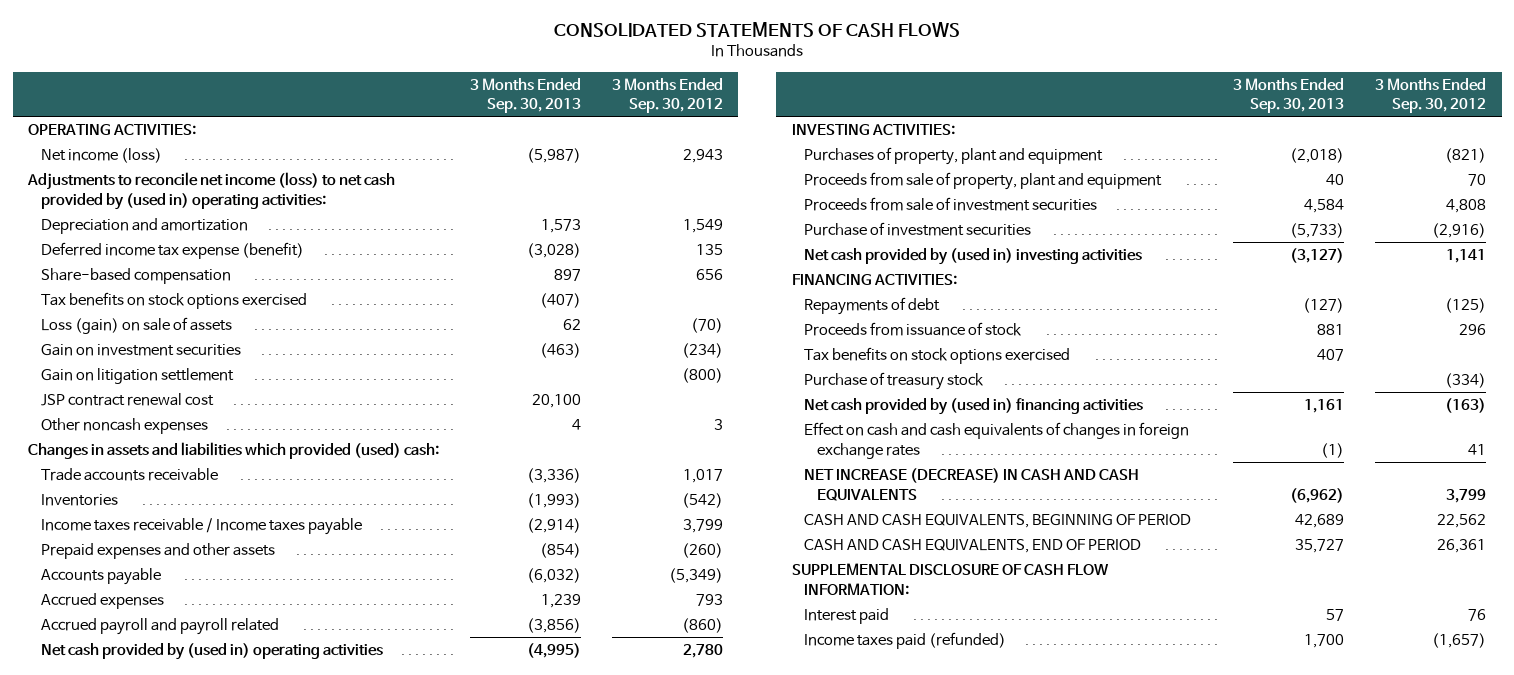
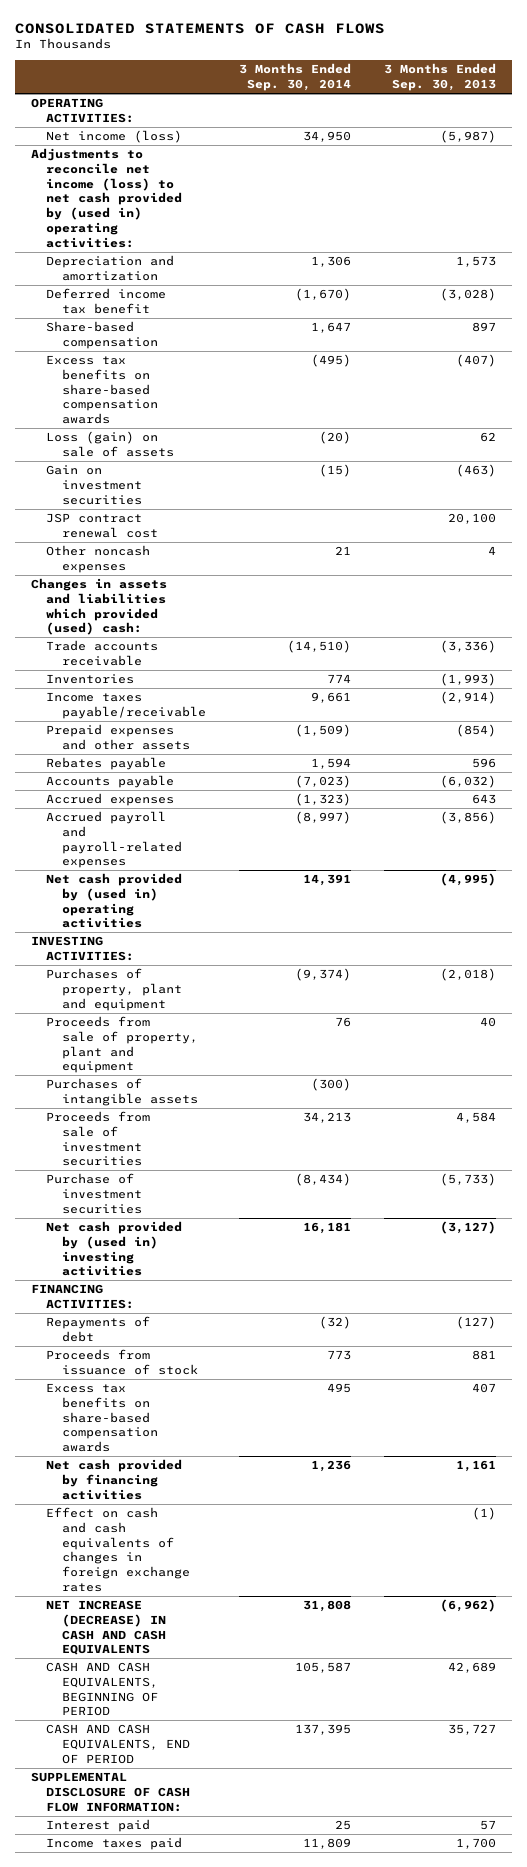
- | 3 Months Ended Sep. 30, 2013 | 3 Months Ended Sep. 30, 2012
+ | 3 Months Ended Sep. 30, 2014 | 3 Months Ended Sep. 30, 2013
- Deferred income tax expense (benefit) | (3,028) | 135
+ Deferred income tax benefit | (1,670) | (3,028)
- Tax benefits on stock options exercised | (407) |
+ Excess tax benefits on share-based compensation awards | (495) | (407)
- Gain on litigation settlement | | (800)
- Income taxes receivable / Income taxes payable | (2,914) | 3,799
+ Income taxes payable/receivable | 9,661 | (2,914)
+ Rebates payable | 1,594 | 596
- Accrued expenses | 1,239 | 793
- Accrued payroll and payroll related | (3,856) | (860)
+ Accrued expenses | (1,323) | 643
+ Accrued payroll and payroll-related expenses | (8,997) | (3,856)
+ Purchases of intangible assets | (300) |
- Tax benefits on stock options exercised | 407 |
- Purchase of treasury stock | | (334)
- Net cash provided by (used in) financing activities | 1,161 | (163)
+ Excess tax benefits on share-based compensation awards | 495 | 407
+ Net cash provided by financing activities | 1,236 | 1,161
- Income taxes paid (refunded) | 1,700 | (1,657)
+ Income taxes paid | 11,809 | 1,700

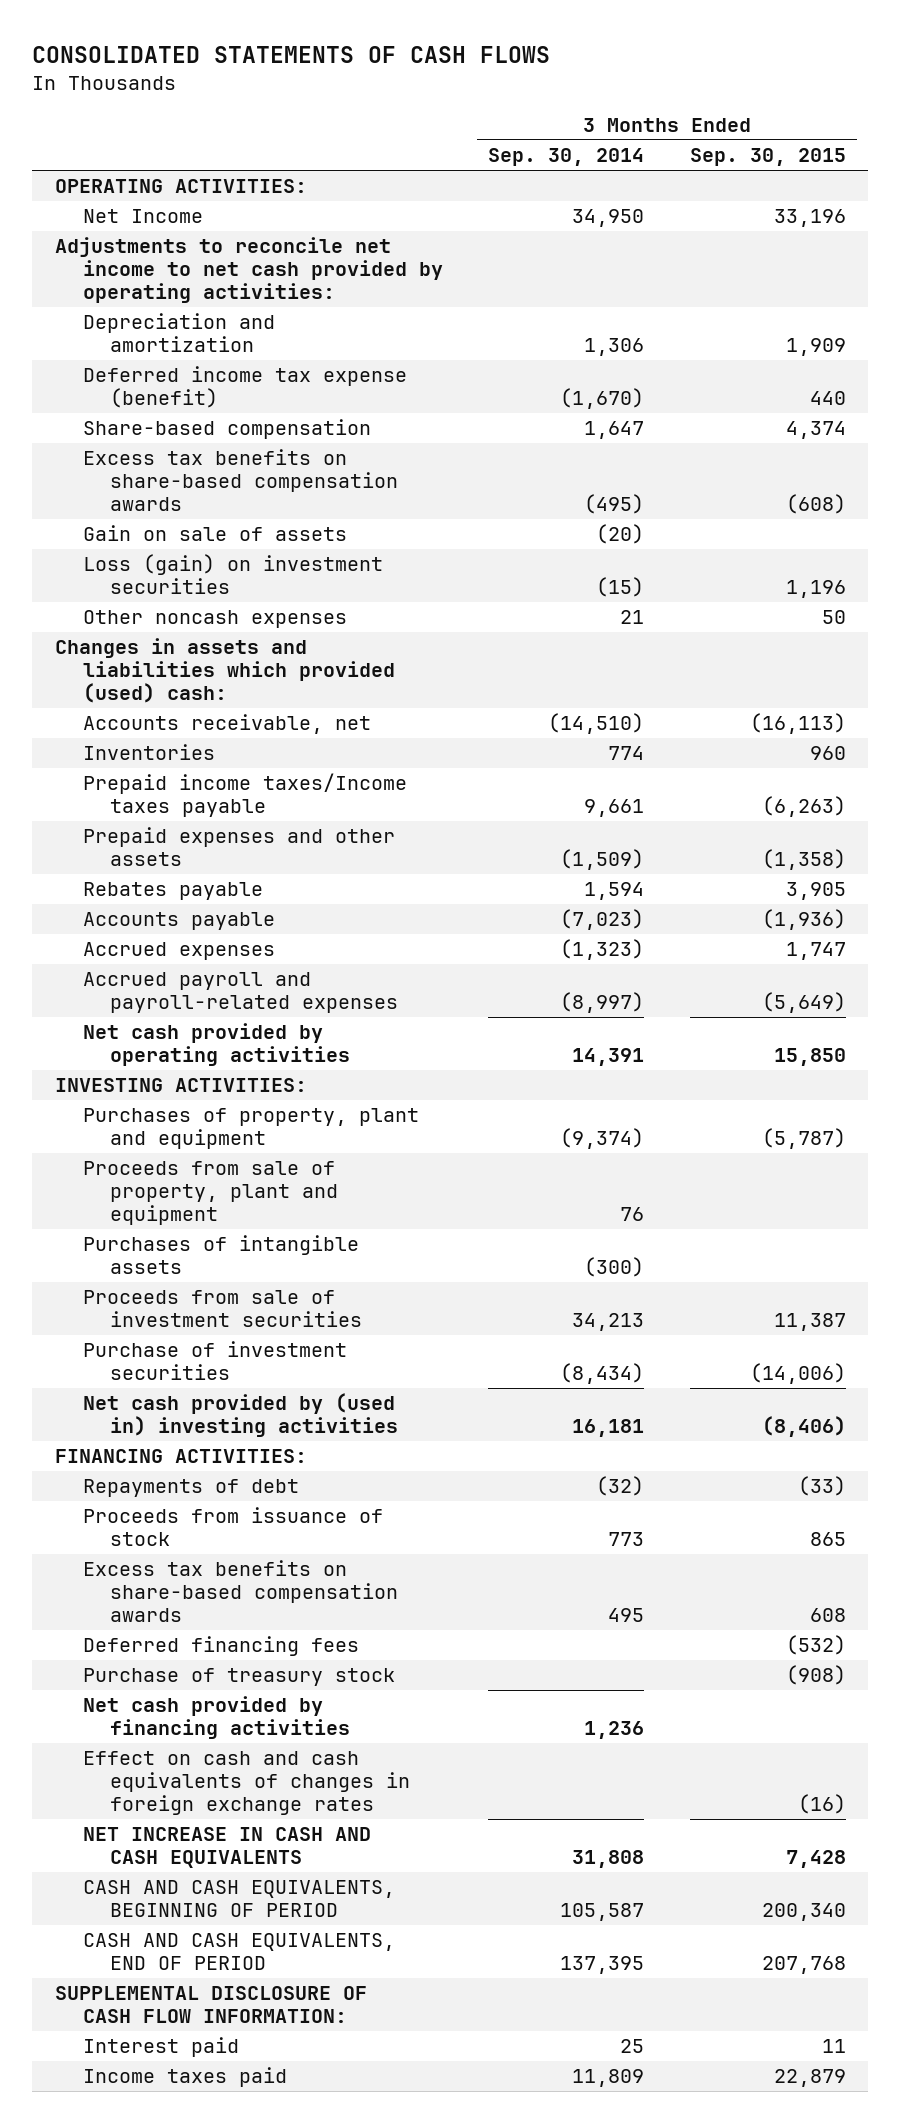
- | 3 Months Ended Sep. 30, 2014 | 3 Months Ended Sep. 30, 2013
+ | 3 Months Ended Sep. 30, 2014 | 3 Months Ended Sep. 30, 2015
- Net income (loss) | 34,950 | (5,987)
- Adjustments to reconcile net income (loss) to net cash provided by (used in) operating activities:
+ Net Income | 34,950 | 33,196
+ Adjustments to reconcile net income to net cash provided by operating activities:
- Deferred income tax benefit | (1,670) | (3,028)
+ Deferred income tax expense (benefit) | (1,670) | 440
- Loss (gain) on sale of assets | (20) | 62
- Gain on investment securities | (15) | (463)
- JSP contract renewal cost | | 20,100
+ Gain on sale of assets | (20) |
+ Loss (gain) on investment securities | (15) | 1,196
- Trade accounts receivable | (14,510) | (3,336)
+ Accounts receivable, net | (14,510) | (16,113)
- Income taxes payable/receivable | 9,661 | (2,914)
+ Prepaid income taxes/Income taxes payable | 9,661 | (6,263)
- Net cash provided by (used in) operating activities | 14,391 | (4,995)
+ Net cash provided by operating activities | 14,391 | 15,850
+ Deferred financing fees | | (532)
+ Purchase of treasury stock | | (908)
- NET INCREASE (DECREASE) IN CASH AND CASH EQUIVALENTS | 31,808 | (6,962)
+ NET INCREASE IN CASH AND CASH EQUIVALENTS | 31,808 | 7,428

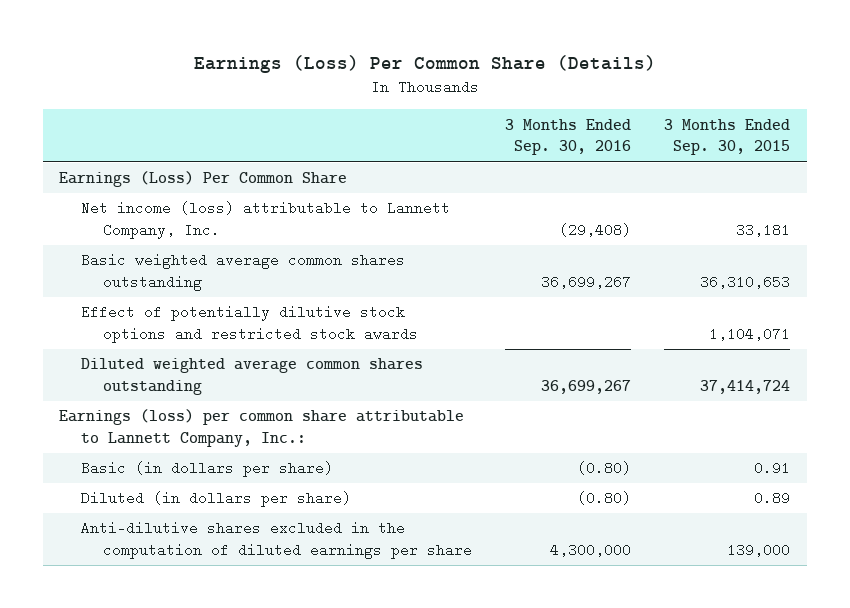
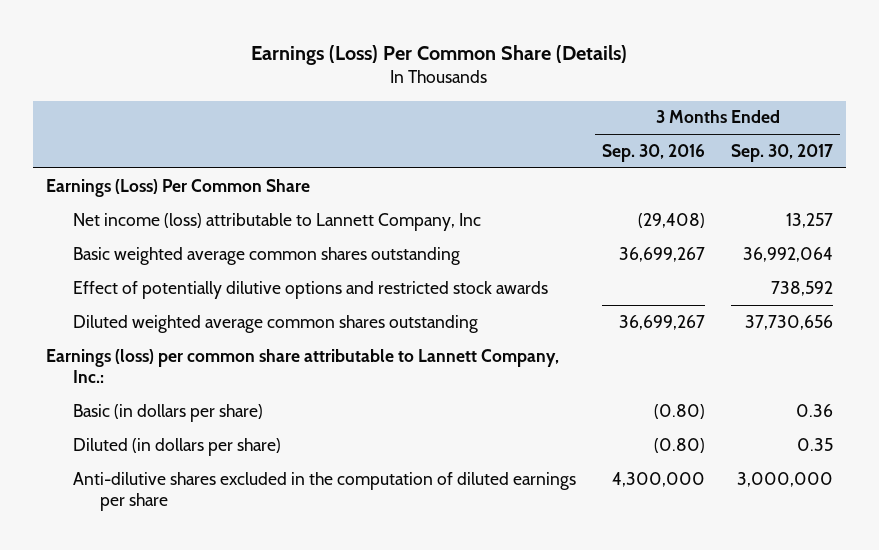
- | 3 Months Ended Sep. 30, 2016 | 3 Months Ended Sep. 30, 2015
+ | 3 Months Ended Sep. 30, 2016 | 3 Months Ended Sep. 30, 2017
- Net income (loss) attributable to Lannett Company, Inc. | (29,408) | 33,181
+ Net income (loss) attributable to Lannett Company, Inc | (29,408) | 13,257
- Effect of potentially dilutive stock options and restricted stock awards | | 1,104,071
+ Effect of potentially dilutive options and restricted stock awards | | 738,592

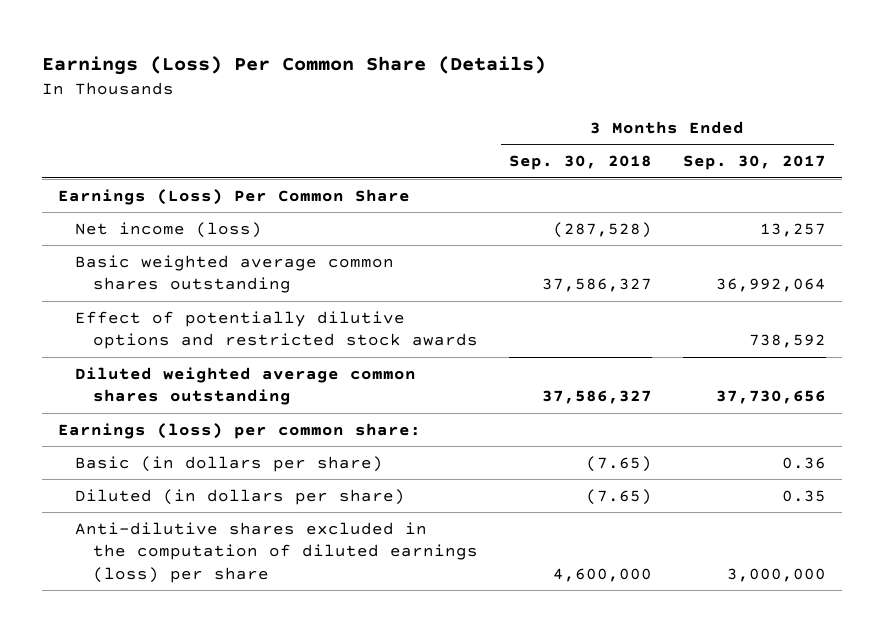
- | 3 Months Ended Sep. 30, 2016 | 3 Months Ended Sep. 30, 2017
+ | 3 Months Ended Sep. 30, 2018 | 3 Months Ended Sep. 30, 2017
- Net income (loss) attributable to Lannett Company, Inc | (29,408) | 13,257
+ Net income (loss) | (287,528) | 13,257
- Earnings (loss) per common share attributable to Lannett Company, Inc.:
+ Earnings (loss) per common share:
- Anti-dilutive shares excluded in the computation of diluted earnings per share | 4,300,000 | 3,000,000
+ Anti-dilutive shares excluded in the computation of diluted earnings (loss) per share | 4,600,000 | 3,000,000

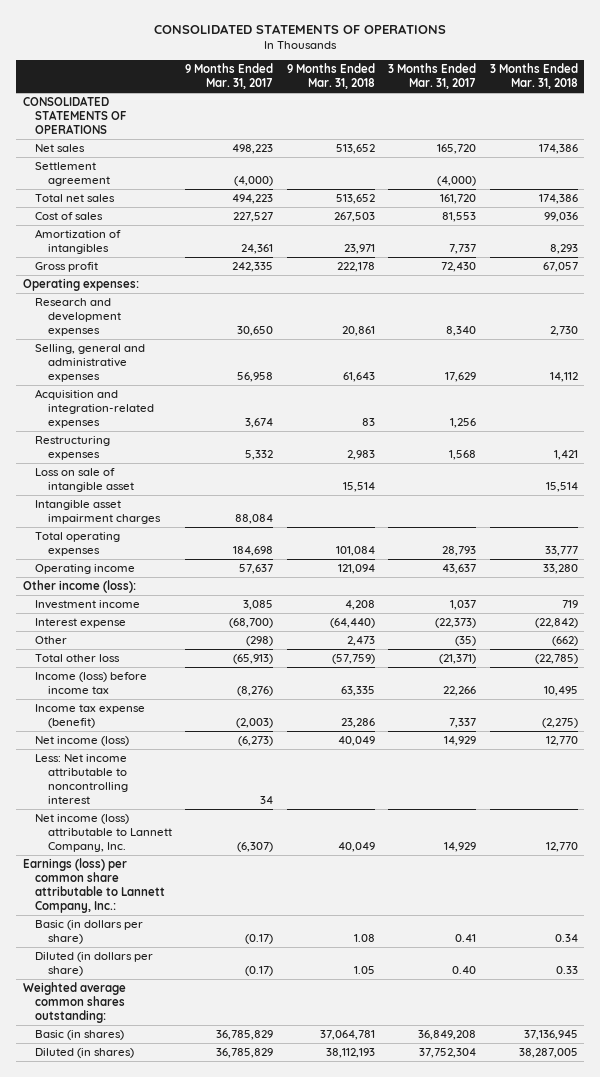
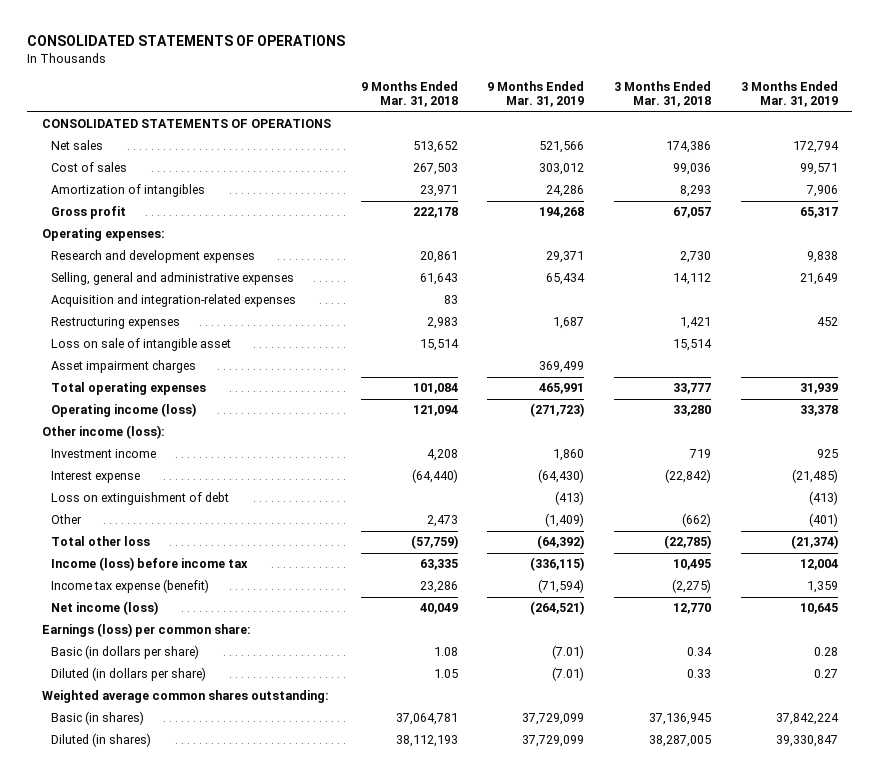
- | 9 Months Ended Mar. 31, 2017 | 9 Months Ended Mar. 31, 2018 | 3 Months Ended Mar. 31, 2017 | 3 Months Ended Mar. 31, 2018
+ | 9 Months Ended Mar. 31, 2018 | 9 Months Ended Mar. 31, 2019 | 3 Months Ended Mar. 31, 2018 | 3 Months Ended Mar. 31, 2019
- Settlement agreement | (4,000) | | (4,000) |
- Total net sales | 494,223 | 513,652 | 161,720 | 174,386
- Intangible asset impairment charges | 88,084 | | |
+ Asset impairment charges | | 369,499 | |
- Operating income | 57,637 | 121,094 | 43,637 | 33,280
+ Operating income (loss) | 121,094 | (271,723) | 33,280 | 33,378
+ Loss on extinguishment of debt | | (413) | | (413)
- Less: Net income attributable to noncontrolling interest | 34 | | |
- Net income (loss) attributable to Lannett Company, Inc. | (6,307) | 40,049 | 14,929 | 12,770
- Earnings (loss) per common share attributable to Lannett Company, Inc.:
+ Earnings (loss) per common share:

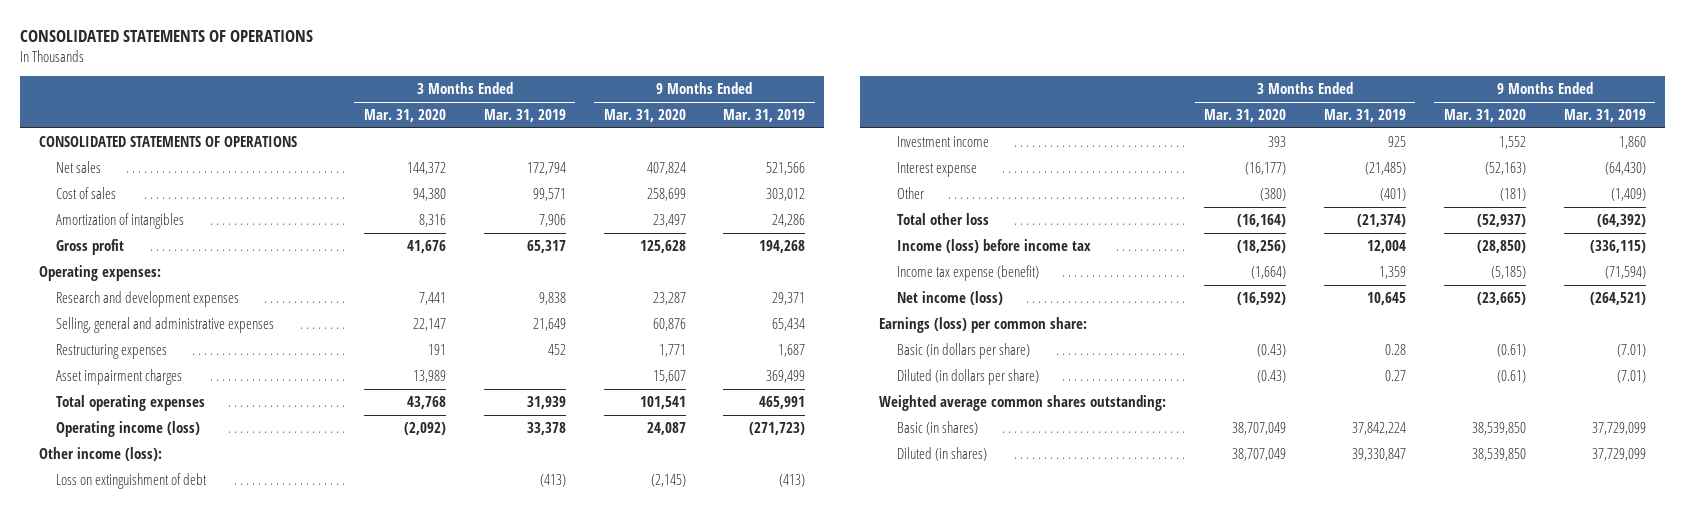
- | 9 Months Ended Mar. 31, 2018 | 9 Months Ended Mar. 31, 2019 | 3 Months Ended Mar. 31, 2018 | 3 Months Ended Mar. 31, 2019
+ | 3 Months Ended Mar. 31, 2020 | 3 Months Ended Mar. 31, 2019 | 9 Months Ended Mar. 31, 2020 | 9 Months Ended Mar. 31, 2019
- Acquisition and integration-related expenses | 83 | | |
- Loss on sale of intangible asset | 15,514 | | 15,514 |
moved up: Loss on extinguishment of debt | | (413) | (2,145) | (413)

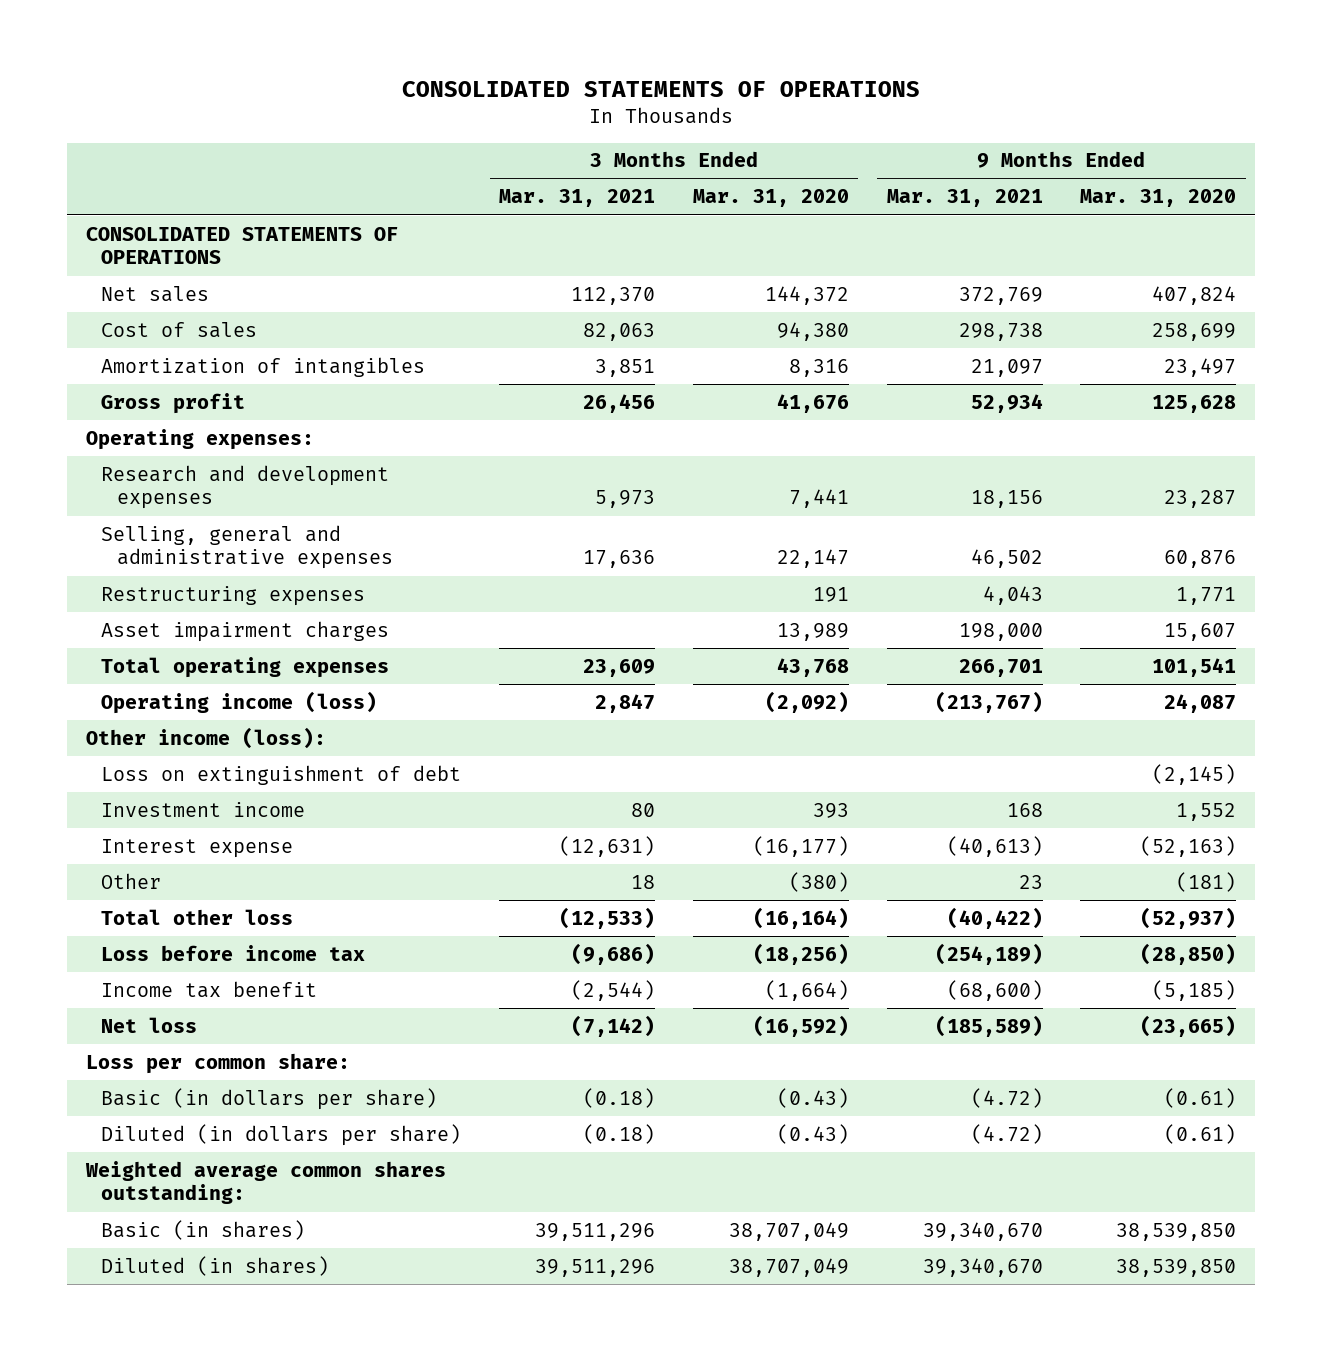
- | 3 Months Ended Mar. 31, 2020 | 3 Months Ended Mar. 31, 2019 | 9 Months Ended Mar. 31, 2020 | 9 Months Ended Mar. 31, 2019
+ | 3 Months Ended Mar. 31, 2021 | 3 Months Ended Mar. 31, 2020 | 9 Months Ended Mar. 31, 2021 | 9 Months Ended Mar. 31, 2020
- Income (loss) before income tax | (18,256) | 12,004 | (28,850) | (336,115)
- Income tax expense (benefit) | (1,664) | 1,359 | (5,185) | (71,594)
- Net income (loss) | (16,592) | 10,645 | (23,665) | (264,521)
- Earnings (loss) per common share:
+ Loss before income tax | (9,686) | (18,256) | (254,189) | (28,850)
+ Income tax benefit | (2,544) | (1,664) | (68,600) | (5,185)
+ Net loss | (7,142) | (16,592) | (185,589) | (23,665)
+ Loss per common share:

